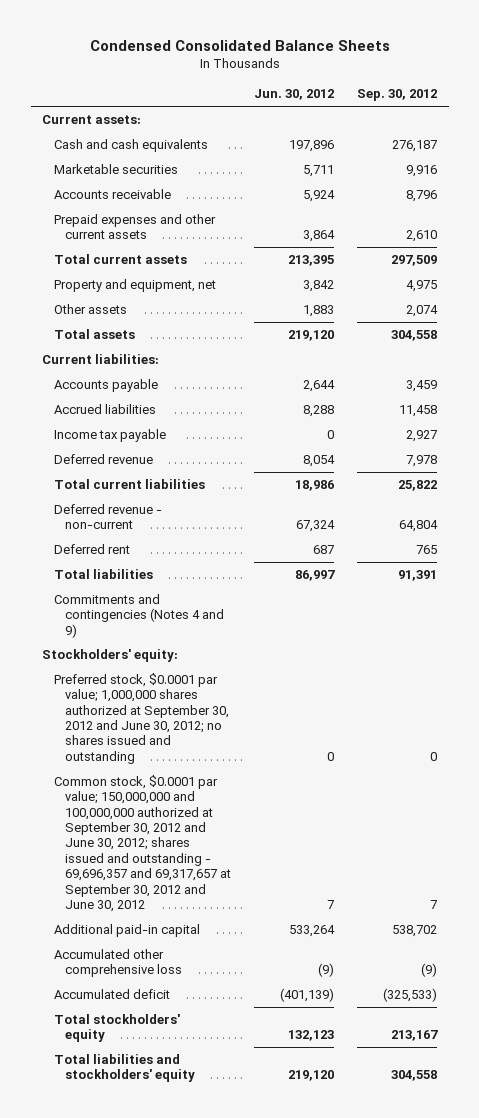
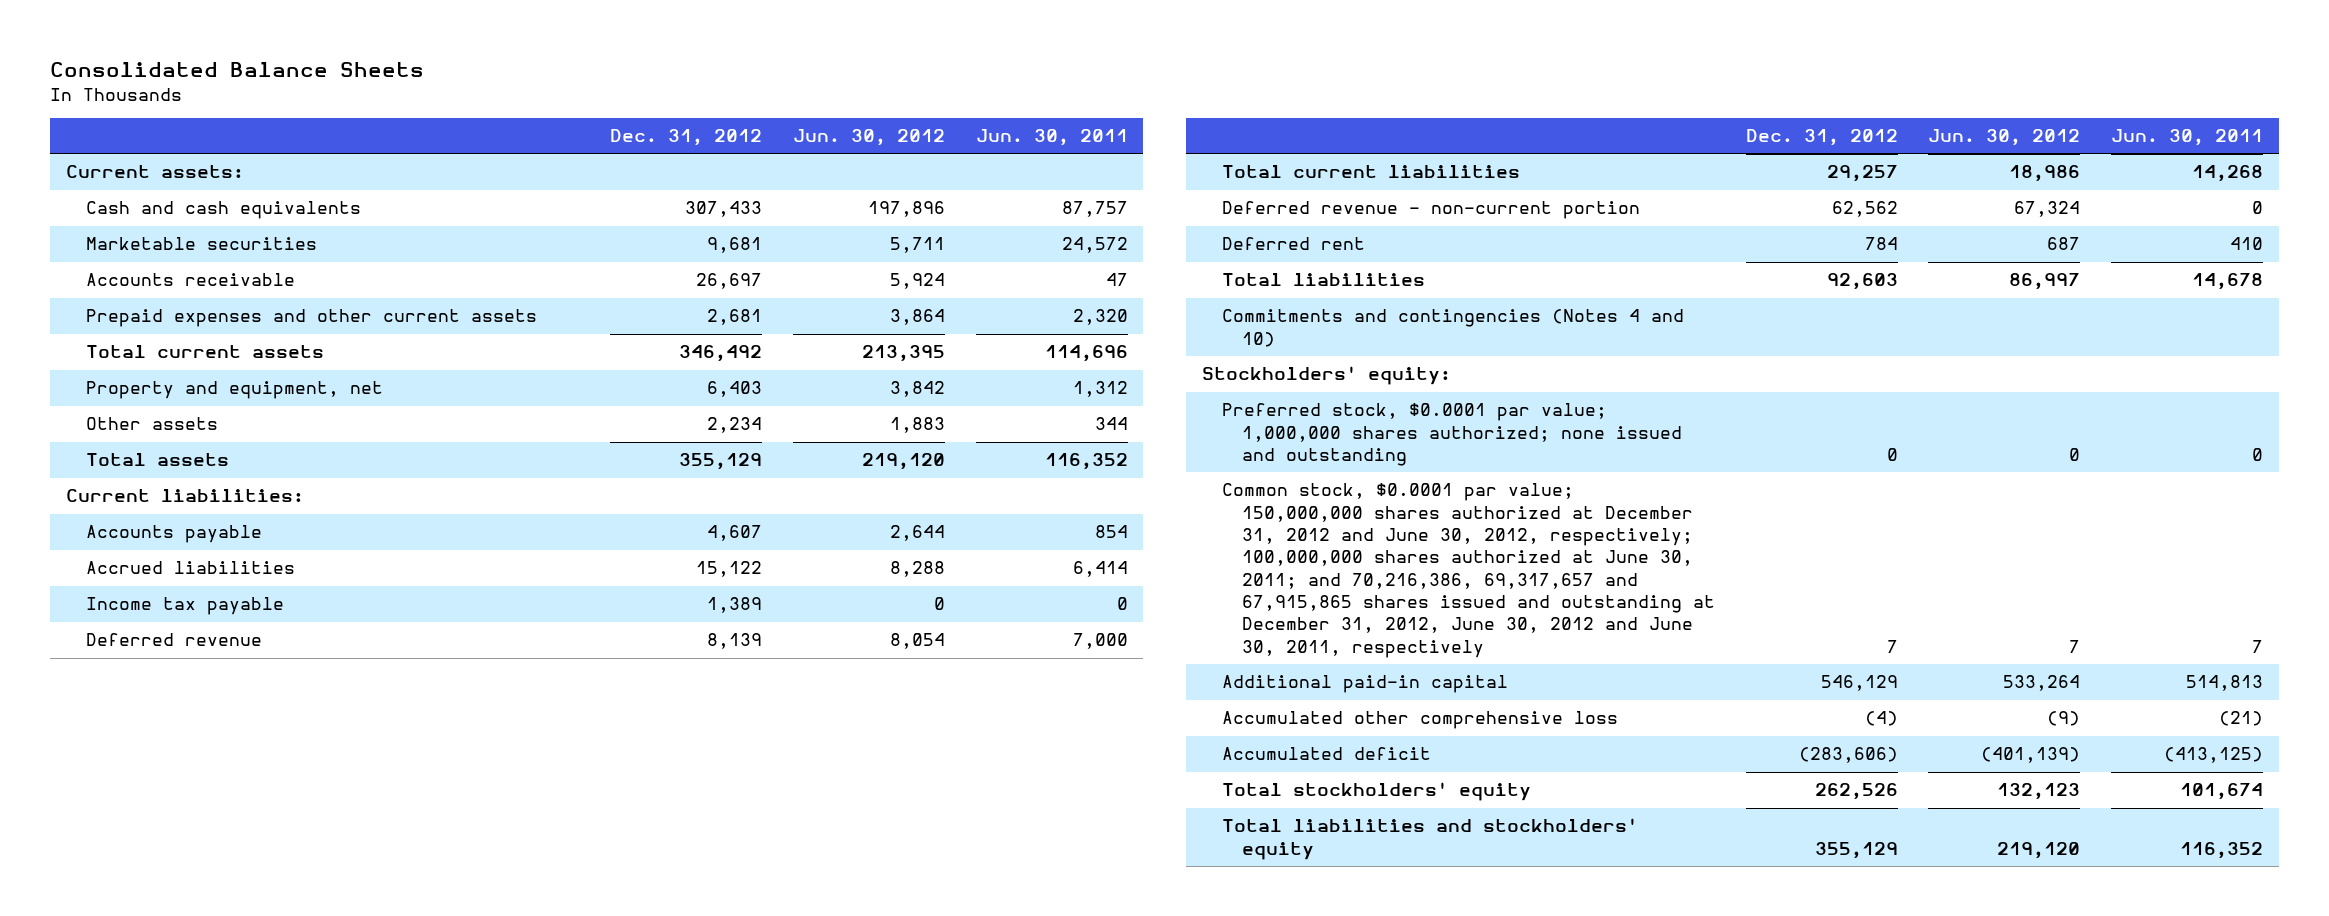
- Condensed Consolidated Balance Sheets
+ Consolidated Balance Sheets
- | Jun. 30, 2012 | Sep. 30, 2012
+ | Dec. 31, 2012 | Jun. 30, 2012 | Jun. 30, 2011
- Deferred revenue - non-current | 67,324 | 64,804
+ Deferred revenue - non-current portion | 62,562 | 67,324 | 0
- Commitments and contingencies (Notes 4 and 9)
+ Commitments and contingencies (Notes 4 and 10)
- Preferred stock, $0.0001 par value; 1,000,000 shares authorized at September 30, 2012 and June 30, 2012; no shares issued and outstanding | 0 | 0
- Common stock, $0.0001 par value; 150,000,000 and 100,000,000 authorized at September 30, 2012 and June 30, 2012; shares issued and outstanding - 69,696,357 and 69,317,657 at September 30, 2012 and June 30, 2012 | 7 | 7
+ Preferred stock, $0.0001 par value; 1,000,000 shares authorized; none issued and outstanding | 0 | 0 | 0
+ Common stock, $0.0001 par value; 150,000,000 shares authorized at December 31, 2012 and June 30, 2012, respectively; 100,000,000 shares authorized at June 30, 2011; and 70,216,386, 69,317,657 and 67,915,865 shares issued and outstanding at December 31, 2012, June 30, 2012 and June 30, 2011, respectively | 7 | 7 | 7

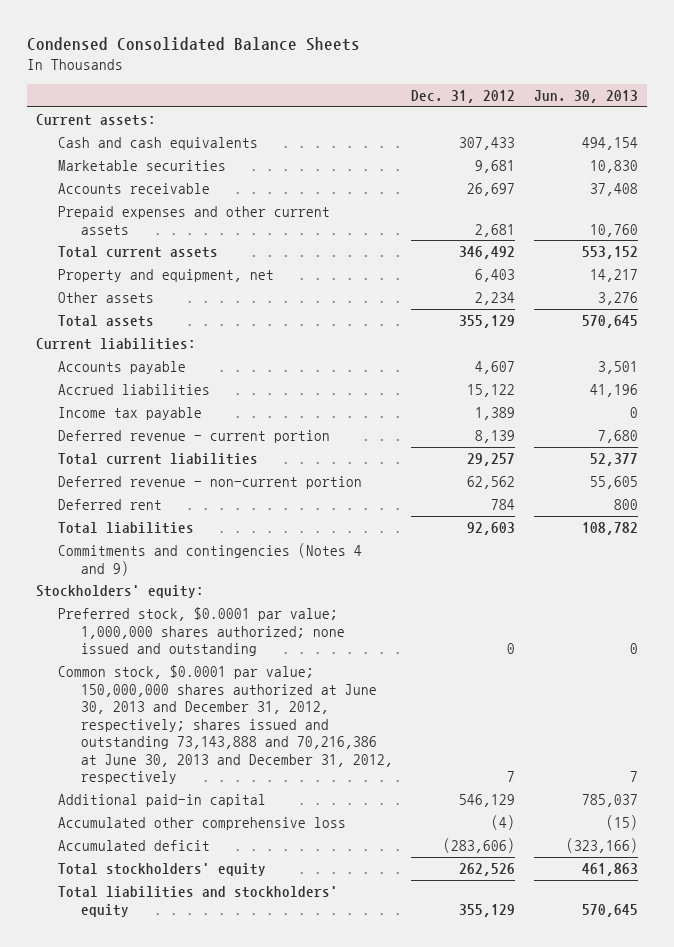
- Consolidated Balance Sheets
+ Condensed Consolidated Balance Sheets
- | Dec. 31, 2012 | Jun. 30, 2012 | Jun. 30, 2011
+ | Dec. 31, 2012 | Jun. 30, 2013
- Deferred revenue | 8,139 | 8,054 | 7,000
+ Deferred revenue - current portion | 8,139 | 7,680
- Commitments and contingencies (Notes 4 and 10)
+ Commitments and contingencies (Notes 4 and 9)
- Common stock, $0.0001 par value; 150,000,000 shares authorized at December 31, 2012 and June 30, 2012, respectively; 100,000,000 shares authorized at June 30, 2011; and 70,216,386, 69,317,657 and 67,915,865 shares issued and outstanding at December 31, 2012, June 30, 2012 and June 30, 2011, respectively | 7 | 7 | 7
+ Common stock, $0.0001 par value; 150,000,000 shares authorized at June 30, 2013 and December 31, 2012, respectively; shares issued and outstanding 73,143,888 and 70,216,386 at June 30, 2013 and December 31, 2012, respectively | 7 | 7

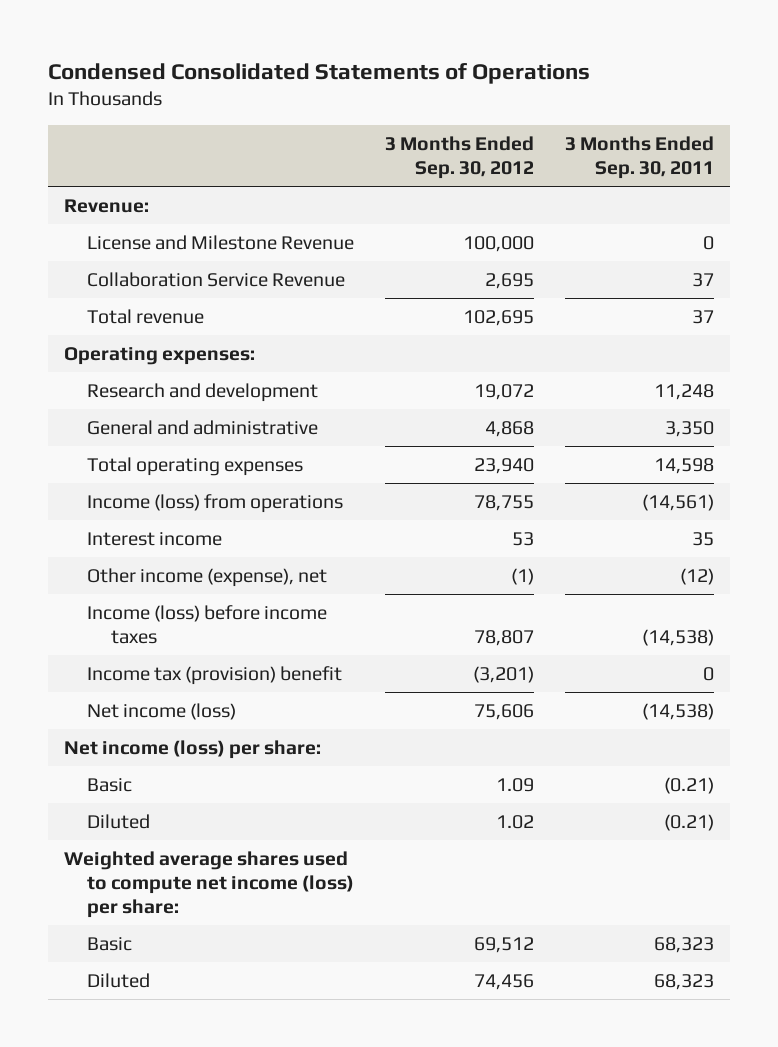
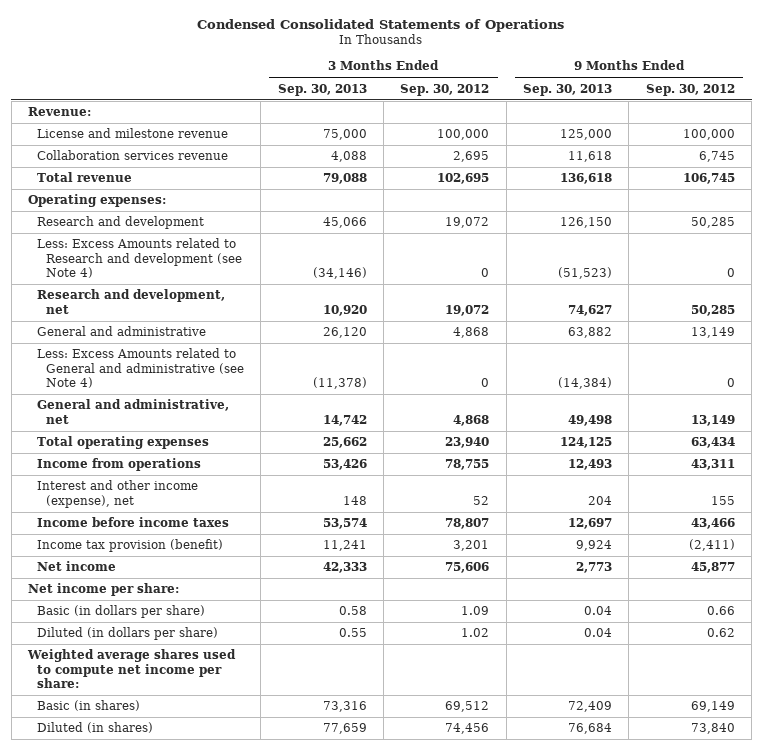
- | 3 Months Ended Sep. 30, 2012 | 3 Months Ended Sep. 30, 2011
+ | 3 Months Ended Sep. 30, 2013 | 3 Months Ended Sep. 30, 2012 | 9 Months Ended Sep. 30, 2013 | 9 Months Ended Sep. 30, 2012
- License and Milestone Revenue | 100,000 | 0
- Collaboration Service Revenue | 2,695 | 37
+ License and milestone revenue | 75,000 | 100,000 | 125,000 | 100,000
+ Collaboration services revenue | 4,088 | 2,695 | 11,618 | 6,745
+ Less: Excess Amounts related to Research and development (see Note 4) | (34,146) | 0 | (51,523) | 0
+ Research and development, net | 10,920 | 19,072 | 74,627 | 50,285
+ Less: Excess Amounts related to General and administrative (see Note 4) | (11,378) | 0 | (14,384) | 0
+ General and administrative, net | 14,742 | 4,868 | 49,498 | 13,149
- Income (loss) from operations | 78,755 | (14,561)
- Interest income | 53 | 35
- Other income (expense), net | (1) | (12)
- Income (loss) before income taxes | 78,807 | (14,538)
- Income tax (provision) benefit | (3,201) | 0
- Net income (loss) | 75,606 | (14,538)
- Net income (loss) per share:
- Basic | 1.09 | (0.21)
- Diluted | 1.02 | (0.21)
- Weighted average shares used to compute net income (loss) per share:
- Basic | 69,512 | 68,323
- Diluted | 74,456 | 68,323
+ Income from operations | 53,426 | 78,755 | 12,493 | 43,311
+ Interest and other income (expense), net | 148 | 52 | 204 | 155
+ Income before income taxes | 53,574 | 78,807 | 12,697 | 43,466
+ Income tax provision (benefit) | 11,241 | 3,201 | 9,924 | (2,411)
+ Net income | 42,333 | 75,606 | 2,773 | 45,877
+ Net income per share:
+ Basic (in dollars per share) | 0.58 | 1.09 | 0.04 | 0.66
+ Diluted (in dollars per share) | 0.55 | 1.02 | 0.04 | 0.62
+ Weighted average shares used to compute net income per share:
+ Basic (in shares) | 73,316 | 69,512 | 72,409 | 69,149
+ Diluted (in shares) | 77,659 | 74,456 | 76,684 | 73,840

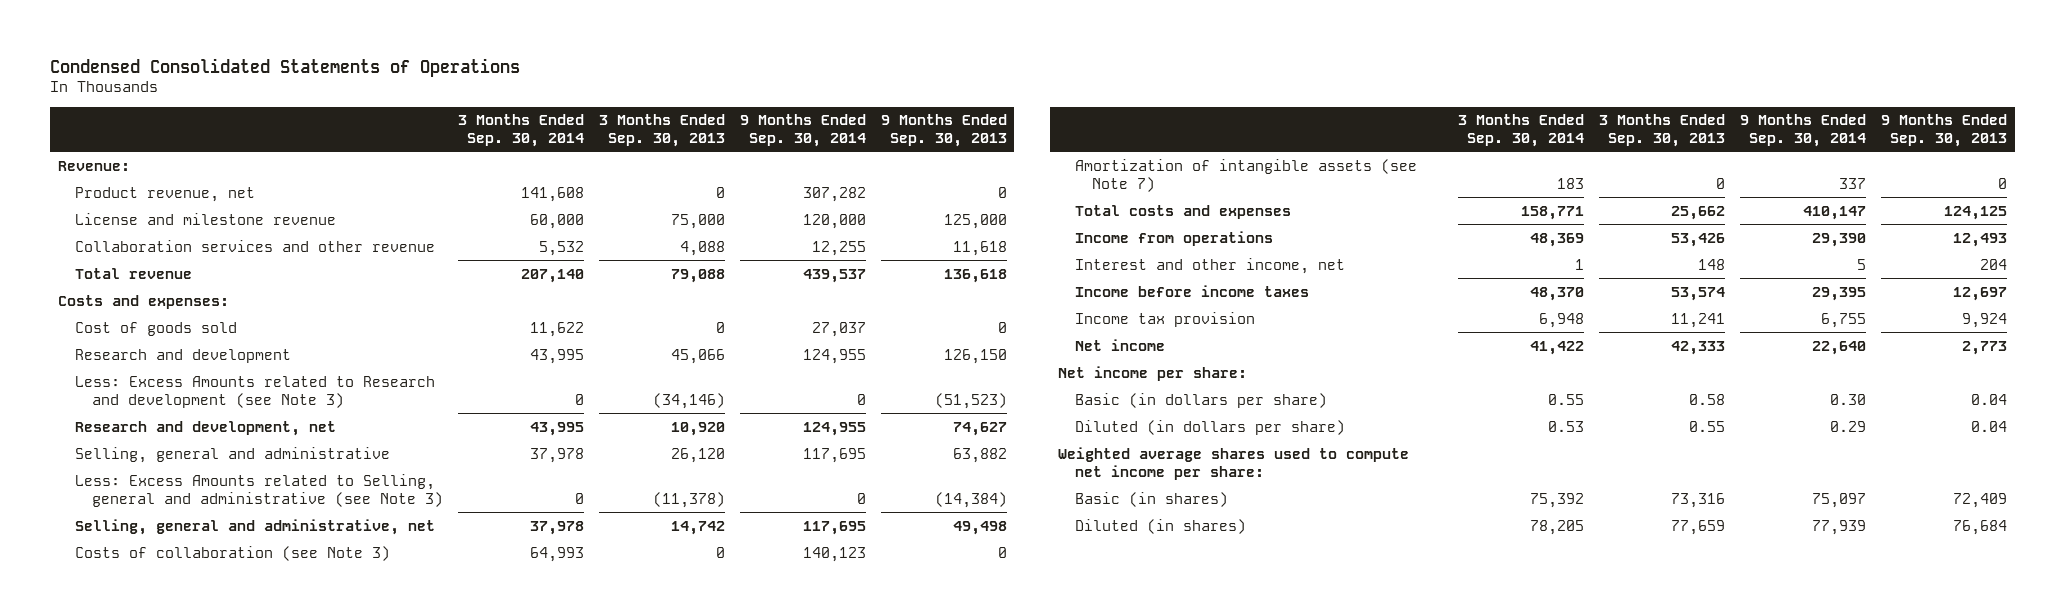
- | 3 Months Ended Sep. 30, 2013 | 3 Months Ended Sep. 30, 2012 | 9 Months Ended Sep. 30, 2013 | 9 Months Ended Sep. 30, 2012
+ | 3 Months Ended Sep. 30, 2014 | 3 Months Ended Sep. 30, 2013 | 9 Months Ended Sep. 30, 2014 | 9 Months Ended Sep. 30, 2013
+ Product revenue, net | 141,608 | 0 | 307,282 | 0
- Collaboration services revenue | 4,088 | 2,695 | 11,618 | 6,745
+ Collaboration services and other revenue | 5,532 | 4,088 | 12,255 | 11,618
- Operating expenses:
+ Costs and expenses:
+ Cost of goods sold | 11,622 | 0 | 27,037 | 0
- Less: Excess Amounts related to Research and development (see Note 4) | (34,146) | 0 | (51,523) | 0
+ Less: Excess Amounts related to Research and development (see Note 3) | 0 | (34,146) | 0 | (51,523)
- General and administrative | 26,120 | 4,868 | 63,882 | 13,149
- Less: Excess Amounts related to General and administrative (see Note 4) | (11,378) | 0 | (14,384) | 0
- General and administrative, net | 14,742 | 4,868 | 49,498 | 13,149
- Total operating expenses | 25,662 | 23,940 | 124,125 | 63,434
+ Selling, general and administrative | 37,978 | 26,120 | 117,695 | 63,882
+ Less: Excess Amounts related to Selling, general and administrative (see Note 3) | 0 | (11,378) | 0 | (14,384)
+ Selling, general and administrative, net | 37,978 | 14,742 | 117,695 | 49,498
+ Costs of collaboration (see Note 3) | 64,993 | 0 | 140,123 | 0
+ Amortization of intangible assets (see Note 7) | 183 | 0 | 337 | 0
+ Total costs and expenses | 158,771 | 25,662 | 410,147 | 124,125
- Interest and other income (expense), net | 148 | 52 | 204 | 155
+ Interest and other income, net | 1 | 148 | 5 | 204
- Income tax provision (benefit) | 11,241 | 3,201 | 9,924 | (2,411)
+ Income tax provision | 6,948 | 11,241 | 6,755 | 9,924

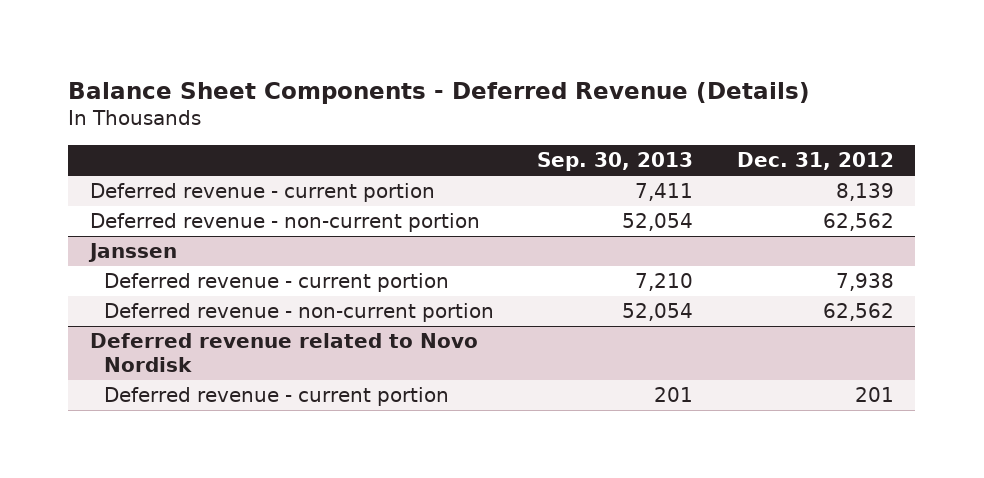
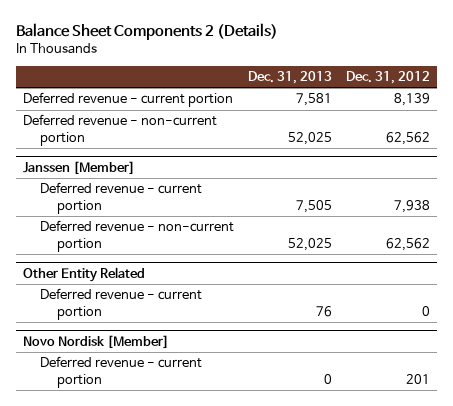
- Balance Sheet Components - Deferred Revenue (Details)
+ Balance Sheet Components 2 (Details)
- | Sep. 30, 2013 | Dec. 31, 2012
+ | Dec. 31, 2013 | Dec. 31, 2012
- Janssen
+ Janssen [Member]
- Deferred revenue related to Novo Nordisk
+ Other Entity Related
+ Deferred revenue - current portion | 76 | 0
+ Novo Nordisk [Member]

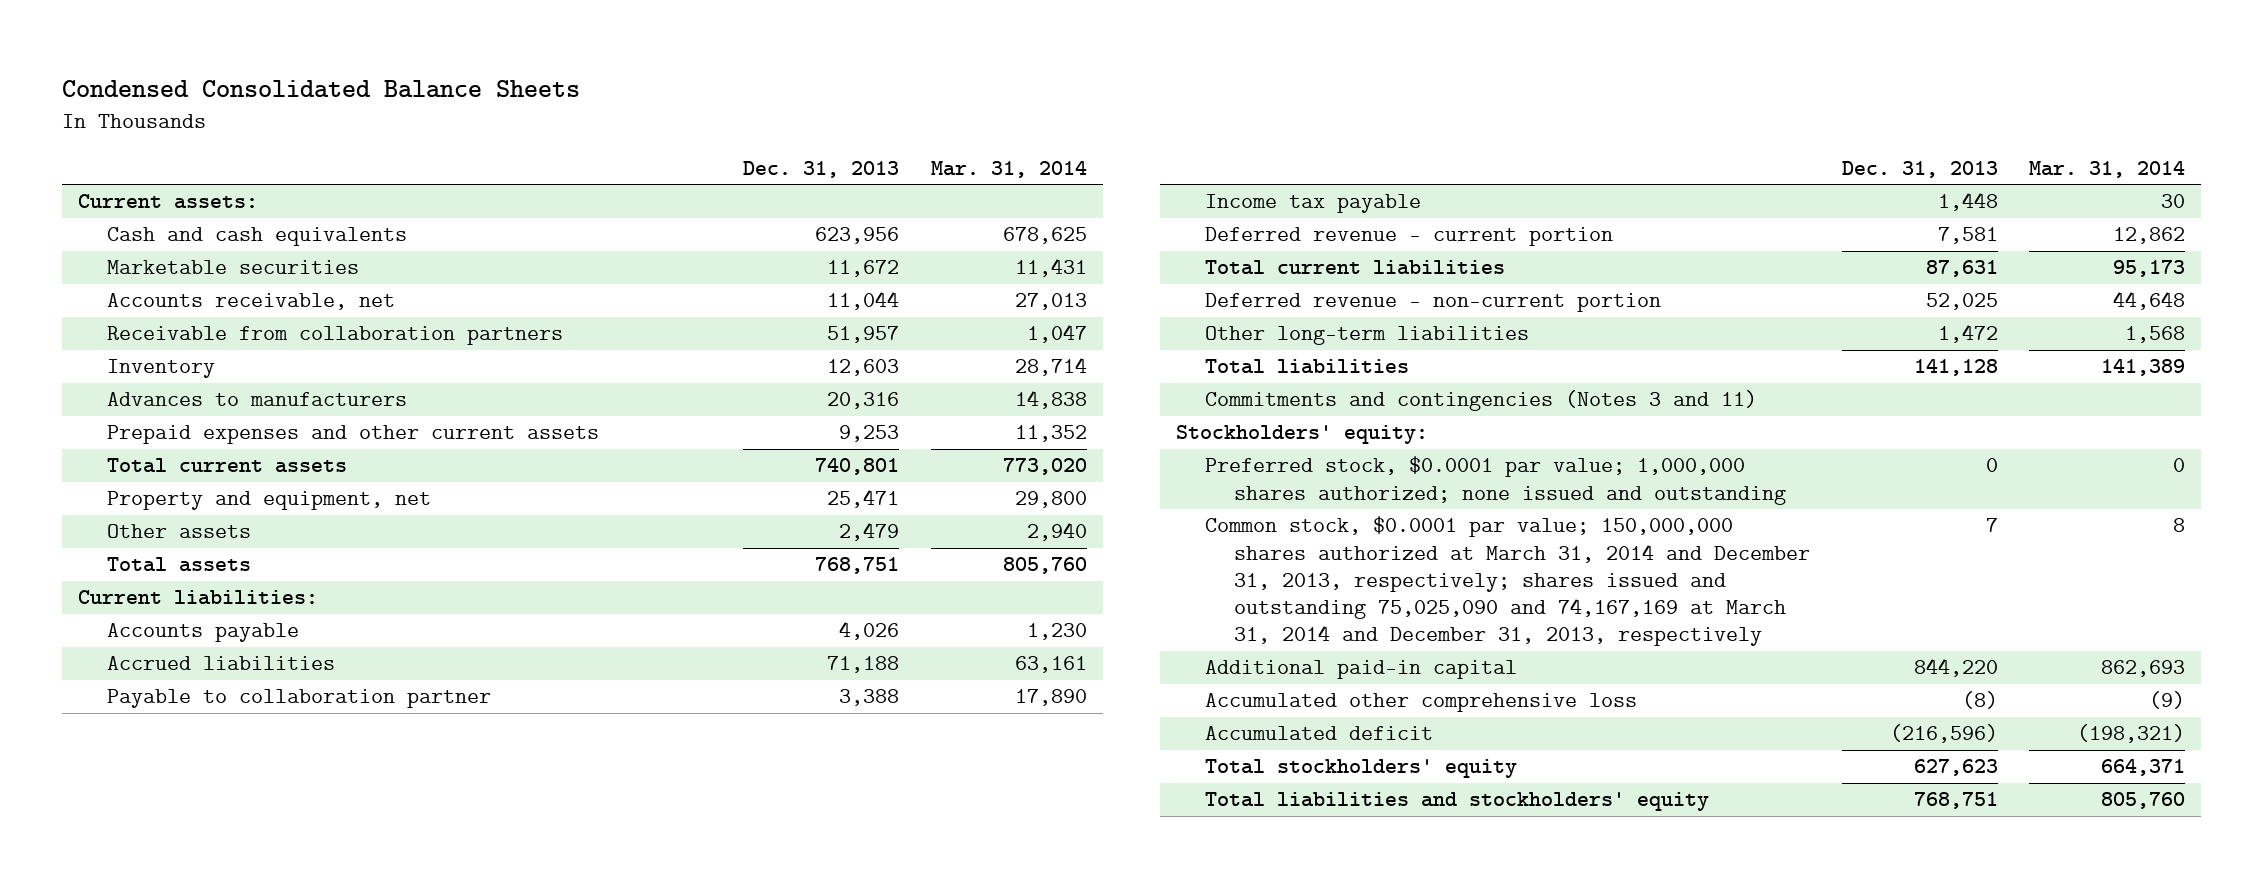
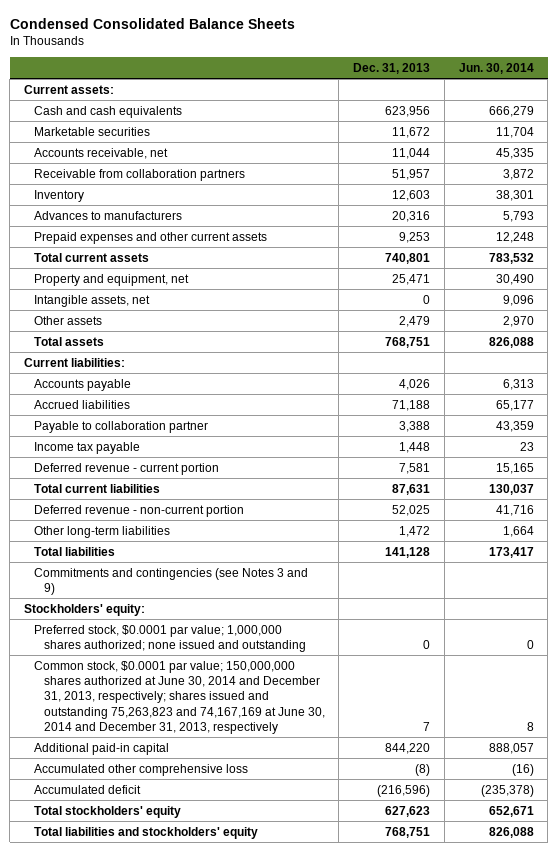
- | Dec. 31, 2013 | Mar. 31, 2014
+ | Dec. 31, 2013 | Jun. 30, 2014
+ Intangible assets, net | 0 | 9,096
- Commitments and contingencies (Notes 3 and 11)
+ Commitments and contingencies (see Notes 3 and 9)
- Common stock, $0.0001 par value; 150,000,000 shares authorized at March 31, 2014 and December 31, 2013, respectively; shares issued and outstanding 75,025,090 and 74,167,169 at March 31, 2014 and December 31, 2013, respectively | 7 | 8
+ Common stock, $0.0001 par value; 150,000,000 shares authorized at June 30, 2014 and December 31, 2013, respectively; shares issued and outstanding 75,263,823 and 74,167,169 at June 30, 2014 and December 31, 2013, respectively | 7 | 8

